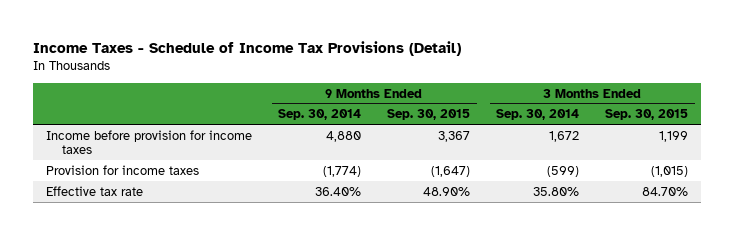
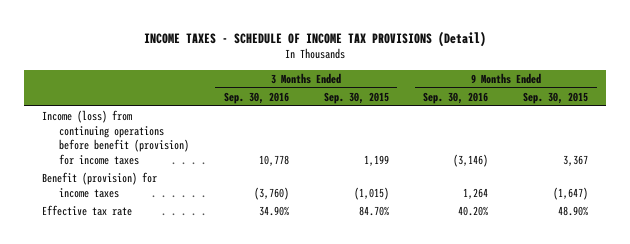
- Income Taxes - Schedule of Income Tax Provisions (Detail)
+ INCOME TAXES - SCHEDULE OF INCOME TAX PROVISIONS (Detail)
- | 9 Months Ended Sep. 30, 2014 | 9 Months Ended Sep. 30, 2015 | 3 Months Ended Sep. 30, 2014 | 3 Months Ended Sep. 30, 2015
+ | 3 Months Ended Sep. 30, 2016 | 3 Months Ended Sep. 30, 2015 | 9 Months Ended Sep. 30, 2016 | 9 Months Ended Sep. 30, 2015
- Income before provision for income taxes | 4,880 | 3,367 | 1,672 | 1,199
- Provision for income taxes | (1,774) | (1,647) | (599) | (1,015)
+ Income (loss) from continuing operations before benefit (provision) for income taxes | 10,778 | 1,199 | (3,146) | 3,367
+ Benefit (provision) for income taxes | (3,760) | (1,015) | 1,264 | (1,647)

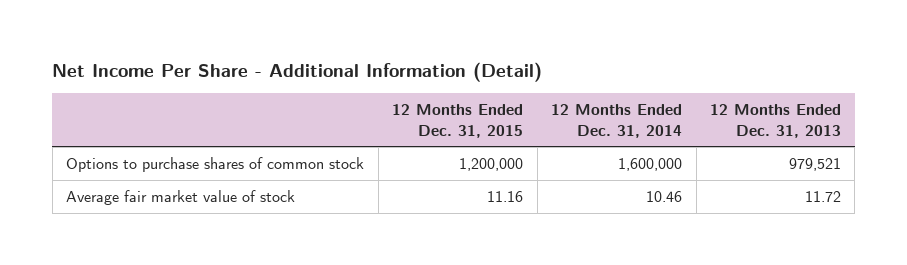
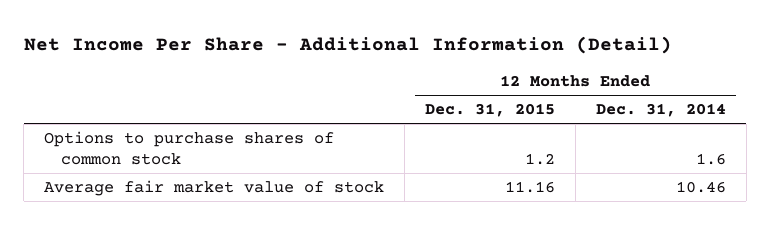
- | 12 Months Ended Dec. 31, 2015 | 12 Months Ended Dec. 31, 2014 | 12 Months Ended Dec. 31, 2013
+ | 12 Months Ended Dec. 31, 2015 | 12 Months Ended Dec. 31, 2014
- Options to purchase shares of common stock | 1,200,000 | 1,600,000 | 979,521
+ Options to purchase shares of common stock | 1.2 | 1.6

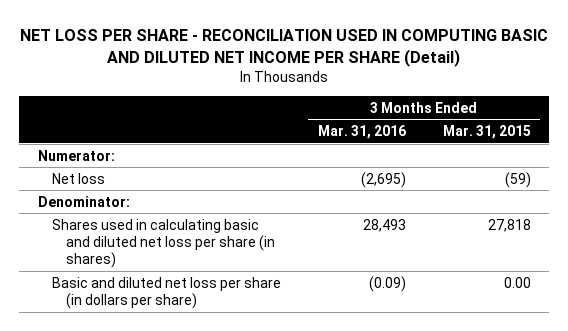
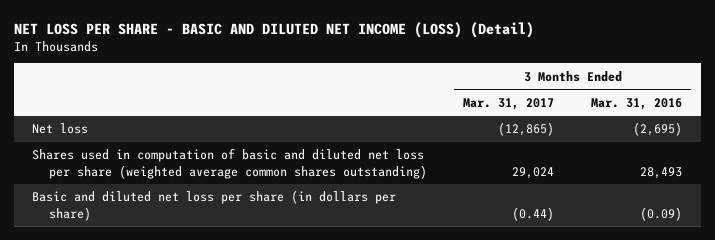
- NET LOSS PER SHARE - RECONCILIATION USED IN COMPUTING BASIC AND DILUTED NET INCOME PER SHARE (Detail)
+ NET LOSS PER SHARE - BASIC AND DILUTED NET INCOME (LOSS) (Detail)
- | 3 Months Ended Mar. 31, 2016 | 3 Months Ended Mar. 31, 2015
+ | 3 Months Ended Mar. 31, 2017 | 3 Months Ended Mar. 31, 2016
- Numerator:
- Denominator:
- Shares used in calculating basic and diluted net loss per share (in shares) | 28,493 | 27,818
+ Shares used in computation of basic and diluted net loss per share (weighted average common shares outstanding) | 29,024 | 28,493

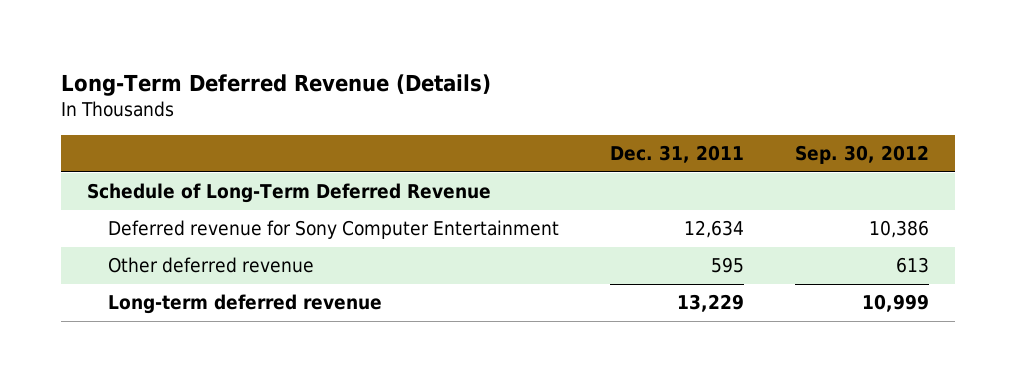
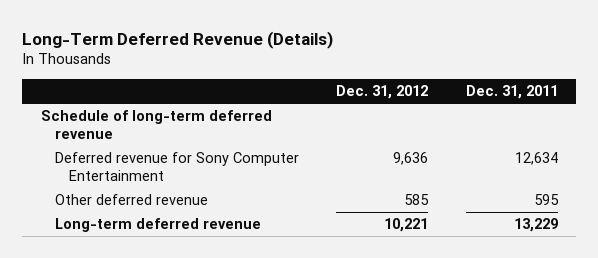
- | Dec. 31, 2011 | Sep. 30, 2012
+ | Dec. 31, 2012 | Dec. 31, 2011
- Schedule of Long-Term Deferred Revenue
+ Schedule of long-term deferred revenue

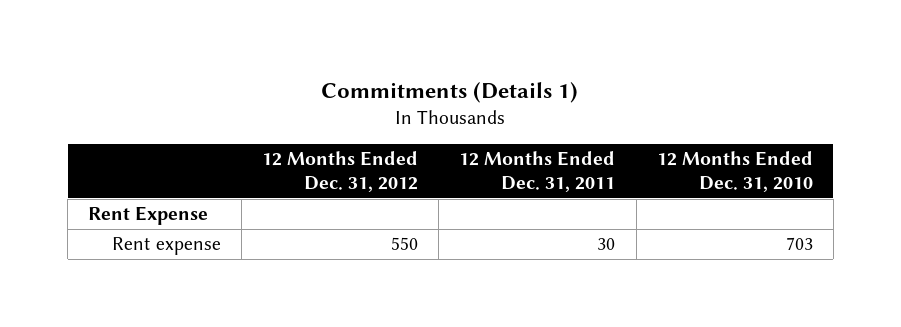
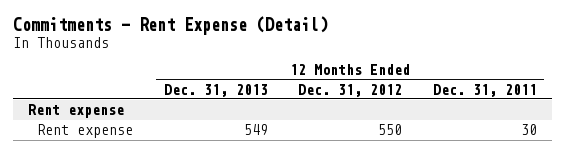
- Commitments (Details 1)
+ Commitments - Rent Expense (Detail)
- | 12 Months Ended Dec. 31, 2012 | 12 Months Ended Dec. 31, 2011 | 12 Months Ended Dec. 31, 2010
+ | 12 Months Ended Dec. 31, 2013 | 12 Months Ended Dec. 31, 2012 | 12 Months Ended Dec. 31, 2011
- Rent Expense
+ Rent expense

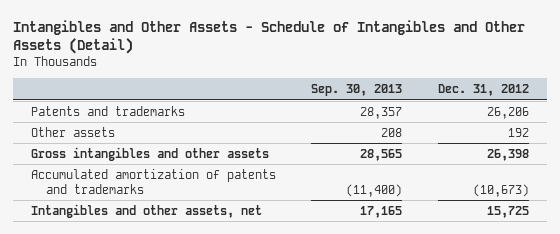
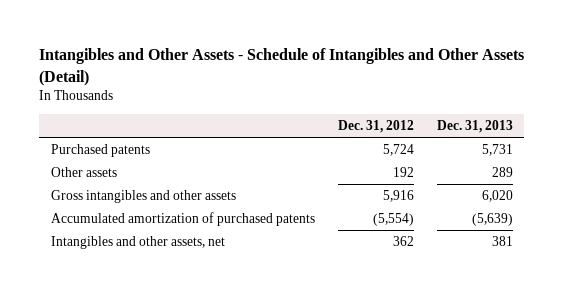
- | Sep. 30, 2013 | Dec. 31, 2012
+ | Dec. 31, 2012 | Dec. 31, 2013
- Patents and trademarks | 28,357 | 26,206
+ Purchased patents | 5,724 | 5,731
- Gross intangibles and other assets | 28,565 | 26,398
- Accumulated amortization of patents and trademarks | (11,400) | (10,673)
- Intangibles and other assets, net | 17,165 | 15,725
+ Gross intangibles and other assets | 5,916 | 6,020
+ Accumulated amortization of purchased patents | (5,554) | (5,639)
+ Intangibles and other assets, net | 362 | 381

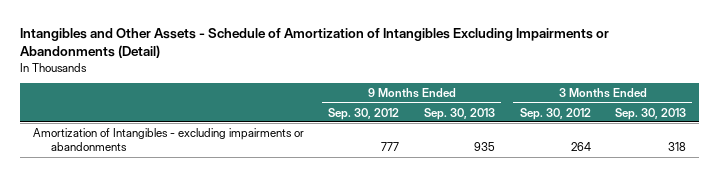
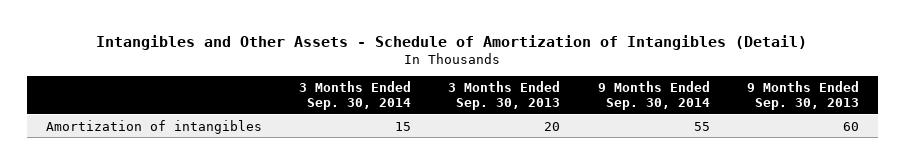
- Intangibles and Other Assets - Schedule of Amortization of Intangibles Excluding Impairments or Abandonments (Detail)
+ Intangibles and Other Assets - Schedule of Amortization of Intangibles (Detail)
- | 9 Months Ended Sep. 30, 2012 | 9 Months Ended Sep. 30, 2013 | 3 Months Ended Sep. 30, 2012 | 3 Months Ended Sep. 30, 2013
+ | 3 Months Ended Sep. 30, 2014 | 3 Months Ended Sep. 30, 2013 | 9 Months Ended Sep. 30, 2014 | 9 Months Ended Sep. 30, 2013
- Amortization of Intangibles - excluding impairments or abandonments | 777 | 935 | 264 | 318
+ Amortization of intangibles | 15 | 20 | 55 | 60

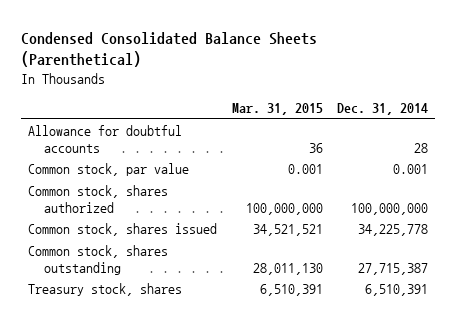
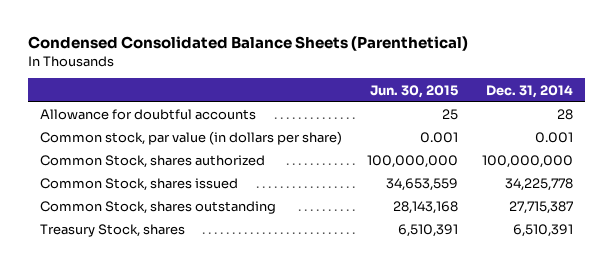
- | Mar. 31, 2015 | Dec. 31, 2014
+ | Jun. 30, 2015 | Dec. 31, 2014
- Common stock, par value | 0.001 | 0.001
- Common stock, shares authorized | 100,000,000 | 100,000,000
- Common stock, shares issued | 34,521,521 | 34,225,778
- Common stock, shares outstanding | 28,011,130 | 27,715,387
- Treasury stock, shares | 6,510,391 | 6,510,391
+ Common stock, par value (in dollars per share) | 0.001 | 0.001
+ Common Stock, shares authorized | 100,000,000 | 100,000,000
+ Common Stock, shares issued | 34,653,559 | 34,225,778
+ Common Stock, shares outstanding | 28,143,168 | 27,715,387
+ Treasury Stock, shares | 6,510,391 | 6,510,391

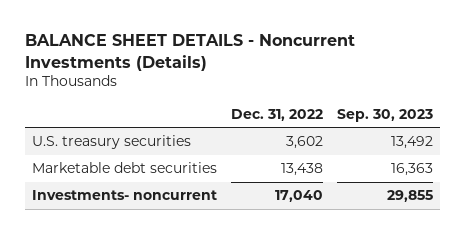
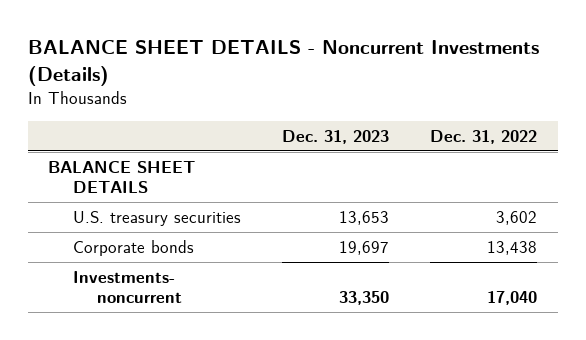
- | Dec. 31, 2022 | Sep. 30, 2023
+ | Dec. 31, 2023 | Dec. 31, 2022
+ BALANCE SHEET DETAILS
- Marketable debt securities | 13,438 | 16,363
+ Corporate bonds | 19,697 | 13,438

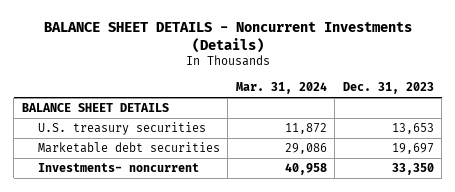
- | Dec. 31, 2023 | Dec. 31, 2022
+ | Mar. 31, 2024 | Dec. 31, 2023
- Corporate bonds | 19,697 | 13,438
+ Marketable debt securities | 29,086 | 19,697

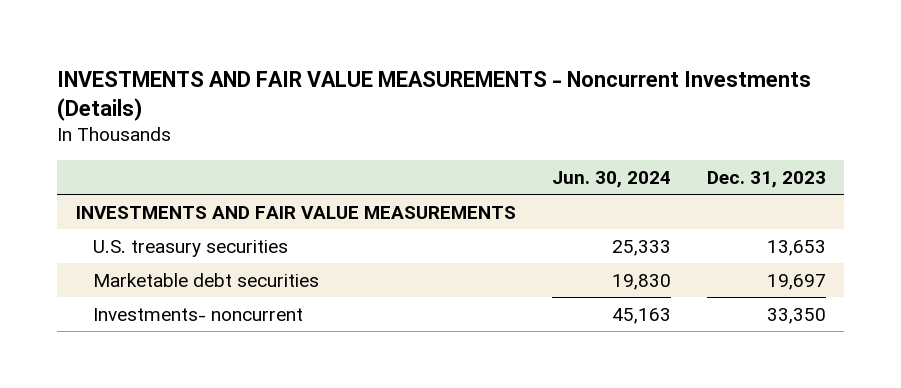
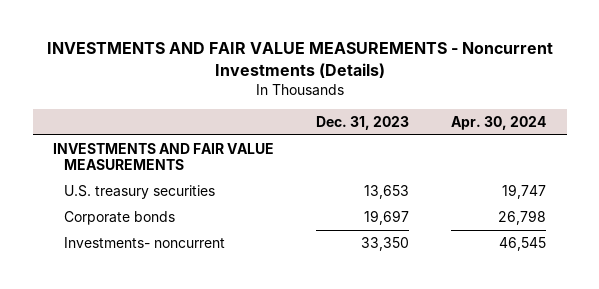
- | Jun. 30, 2024 | Dec. 31, 2023
+ | Dec. 31, 2023 | Apr. 30, 2024
- Marketable debt securities | 19,830 | 19,697
+ Corporate bonds | 19,697 | 26,798

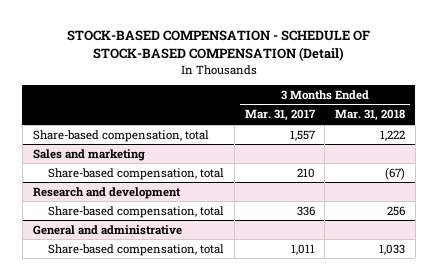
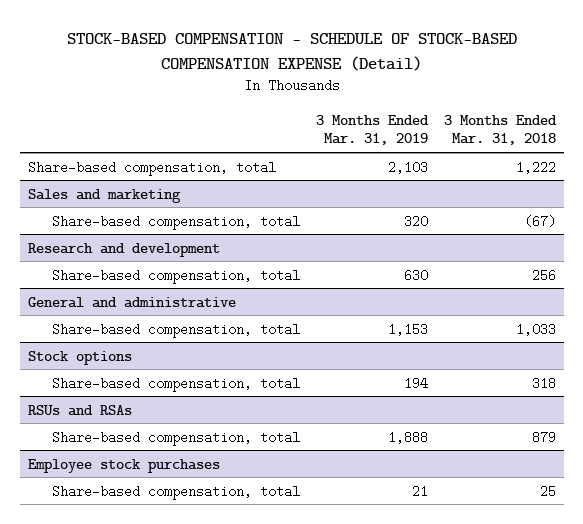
- STOCK-BASED COMPENSATION - SCHEDULE OF STOCK-BASED COMPENSATION (Detail)
+ STOCK-BASED COMPENSATION - SCHEDULE OF STOCK-BASED COMPENSATION EXPENSE (Detail)
- | 3 Months Ended Mar. 31, 2017 | 3 Months Ended Mar. 31, 2018
+ | 3 Months Ended Mar. 31, 2019 | 3 Months Ended Mar. 31, 2018
+ Stock options
+ Share-based compensation, total | 194 | 318
+ RSUs and RSAs
+ Share-based compensation, total | 1,888 | 879
+ Employee stock purchases
+ Share-based compensation, total | 21 | 25

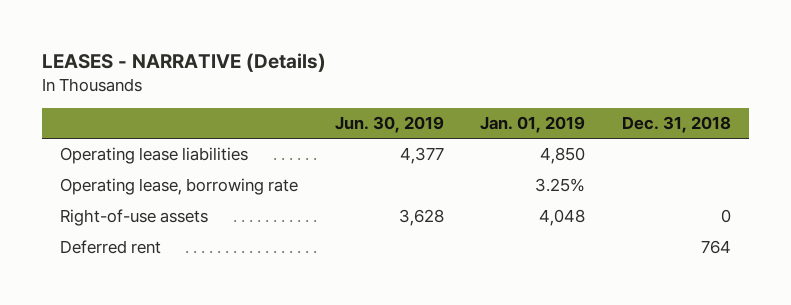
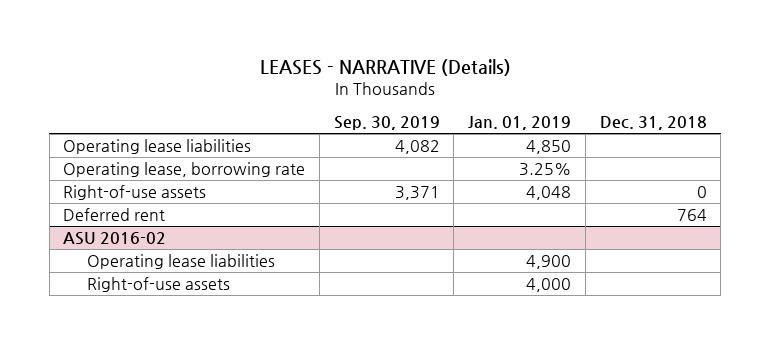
- | Jun. 30, 2019 | Jan. 01, 2019 | Dec. 31, 2018
+ | Sep. 30, 2019 | Jan. 01, 2019 | Dec. 31, 2018
+ ASU 2016-02
+ Operating lease liabilities | | 4,900 |
+ Right-of-use assets | | 4,000 |

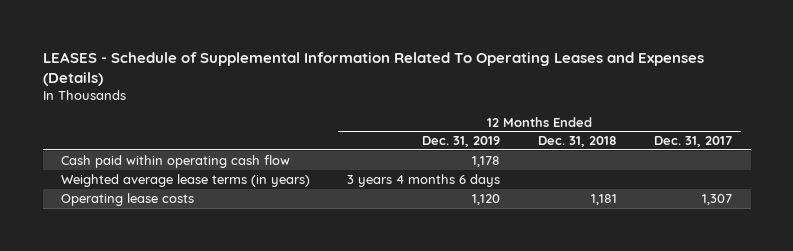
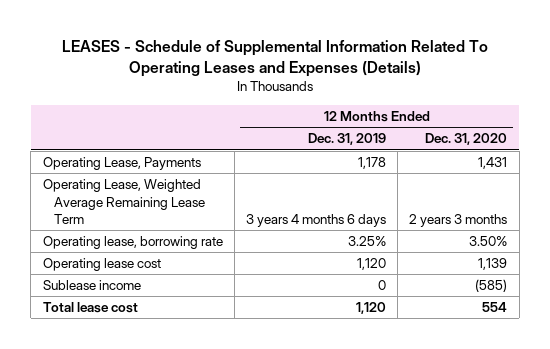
- | 12 Months Ended Dec. 31, 2019 | 12 Months Ended Dec. 31, 2018 | 12 Months Ended Dec. 31, 2017
+ | 12 Months Ended Dec. 31, 2019 | 12 Months Ended Dec. 31, 2020
- Cash paid within operating cash flow | 1,178 | |
- Weighted average lease terms (in years) | 3 years 4 months 6 days | |
- Operating lease costs | 1,120 | 1,181 | 1,307
+ Operating Lease, Payments | 1,178 | 1,431
+ Operating Lease, Weighted Average Remaining Lease Term | 3 years 4 months 6 days | 2 years 3 months
+ Operating lease, borrowing rate | 3.25% | 3.50%
+ Operating lease cost | 1,120 | 1,139
+ Sublease income | 0 | (585)
+ Total lease cost | 1,120 | 554

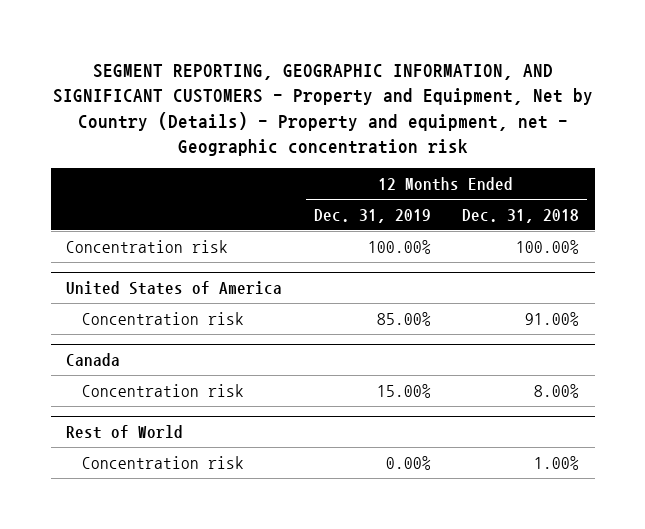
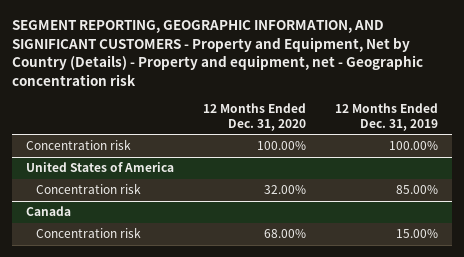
- | 12 Months Ended Dec. 31, 2019 | 12 Months Ended Dec. 31, 2018
+ | 12 Months Ended Dec. 31, 2020 | 12 Months Ended Dec. 31, 2019
- Rest of World
- Concentration risk | 0.00% | 1.00%

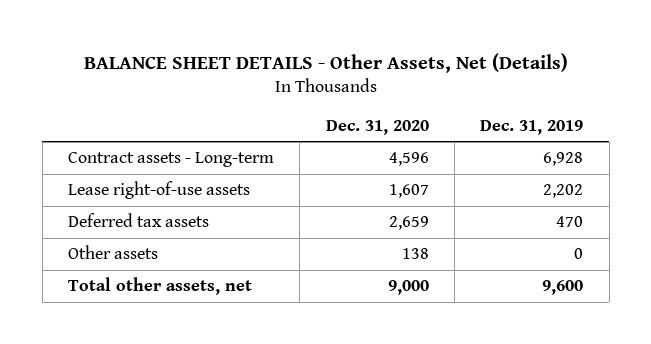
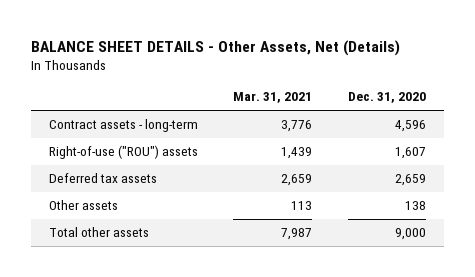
- | Dec. 31, 2020 | Dec. 31, 2019
+ | Mar. 31, 2021 | Dec. 31, 2020
- Contract assets - Long-term | 4,596 | 6,928
- Lease right-of-use assets | 1,607 | 2,202
+ Contract assets - long-term | 3,776 | 4,596
+ Right-of-use ("ROU") assets | 1,439 | 1,607
- Total other assets, net | 9,000 | 9,600
+ Total other assets | 7,987 | 9,000

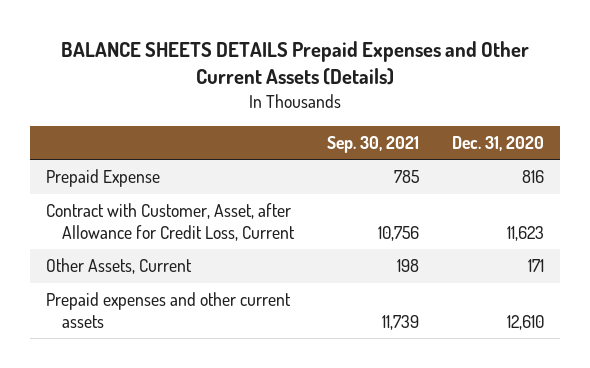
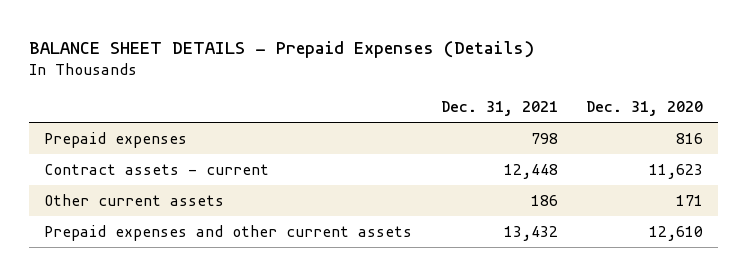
- BALANCE SHEETS DETAILS Prepaid Expenses and Other Current Assets (Details)
+ BALANCE SHEET DETAILS - Prepaid Expenses (Details)
- | Sep. 30, 2021 | Dec. 31, 2020
+ | Dec. 31, 2021 | Dec. 31, 2020
- Prepaid Expense | 785 | 816
- Contract with Customer, Asset, after Allowance for Credit Loss, Current | 10,756 | 11,623
- Other Assets, Current | 198 | 171
+ Prepaid expenses | 798 | 816
+ Contract assets - current | 12,448 | 11,623
+ Other current assets | 186 | 171

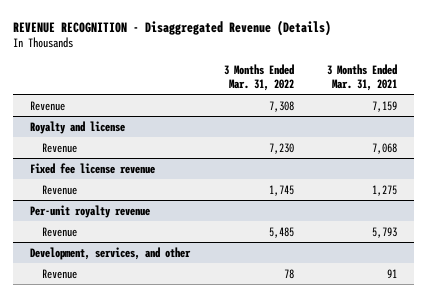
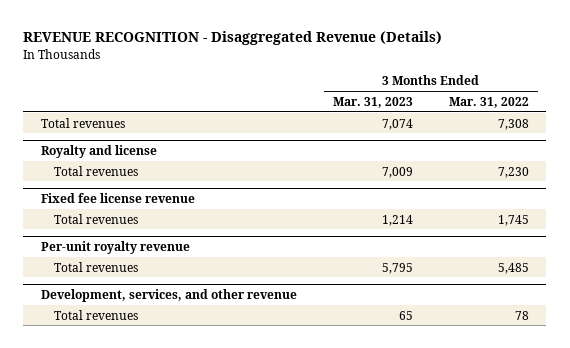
- | 3 Months Ended Mar. 31, 2022 | 3 Months Ended Mar. 31, 2021
+ | 3 Months Ended Mar. 31, 2023 | 3 Months Ended Mar. 31, 2022
- Revenue | 7,308 | 7,159
+ Total revenues | 7,074 | 7,308
@ Royalty and license
- Revenue | 7,230 | 7,068
+ Total revenues | 7,009 | 7,230
@ Fixed fee license revenue
- Revenue | 1,745 | 1,275
+ Total revenues | 1,214 | 1,745
@ Per-unit royalty revenue
- Revenue | 5,485 | 5,793
- Development, services, and other
- Revenue | 78 | 91
@ Per-unit royalty revenue
+ Total revenues | 5,795 | 5,485
+ Development, services, and other revenue
+ Total revenues | 65 | 78

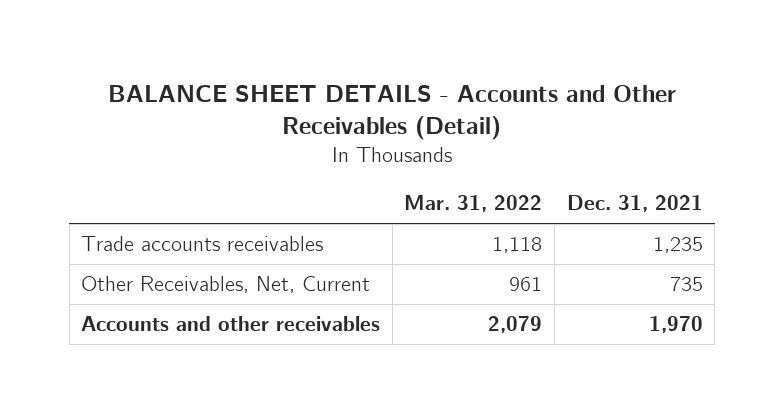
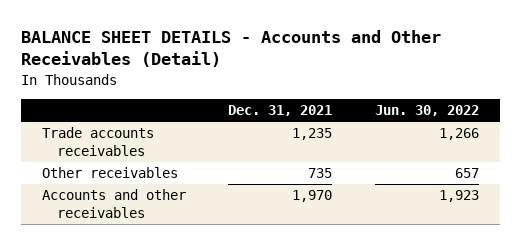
- | Mar. 31, 2022 | Dec. 31, 2021
+ | Dec. 31, 2021 | Jun. 30, 2022
- Other Receivables, Net, Current | 961 | 735
+ Other receivables | 735 | 657

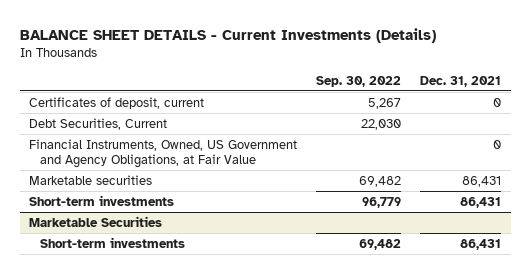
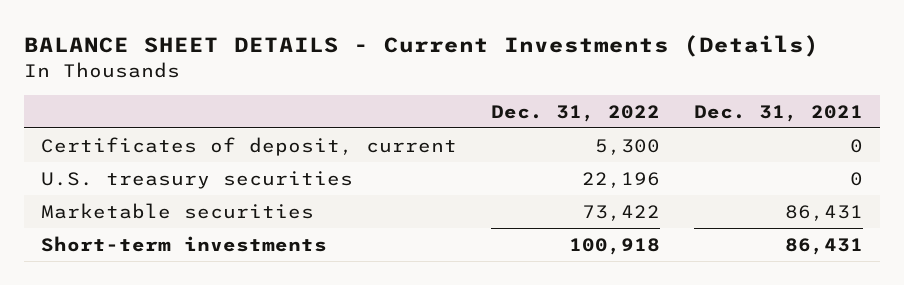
- | Sep. 30, 2022 | Dec. 31, 2021
+ | Dec. 31, 2022 | Dec. 31, 2021
- Debt Securities, Current | 22,030 |
- Financial Instruments, Owned, US Government and Agency Obligations, at Fair Value | | 0
+ U.S. treasury securities | 22,196 | 0
- Marketable Securities
- Short-term investments | 69,482 | 86,431

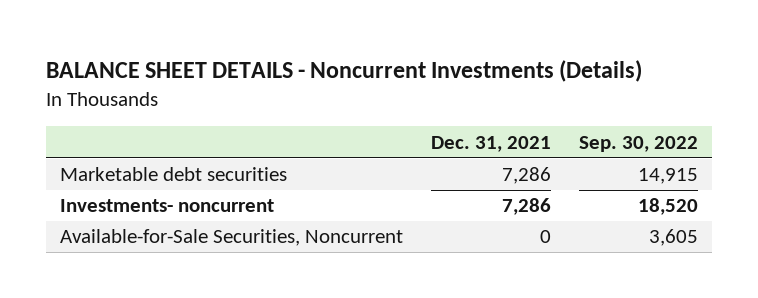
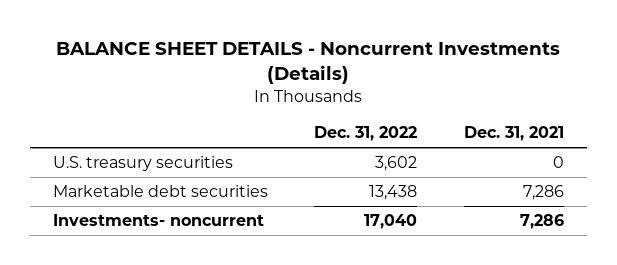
- | Dec. 31, 2021 | Sep. 30, 2022
+ | Dec. 31, 2022 | Dec. 31, 2021
+ U.S. treasury securities | 3,602 | 0
- Available-for-Sale Securities, Noncurrent | 0 | 3,605

